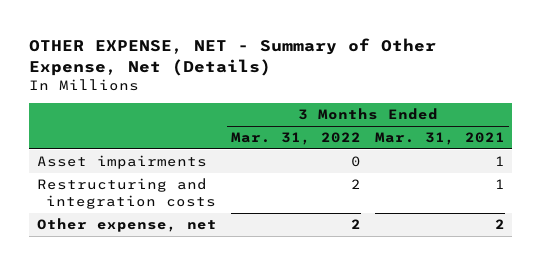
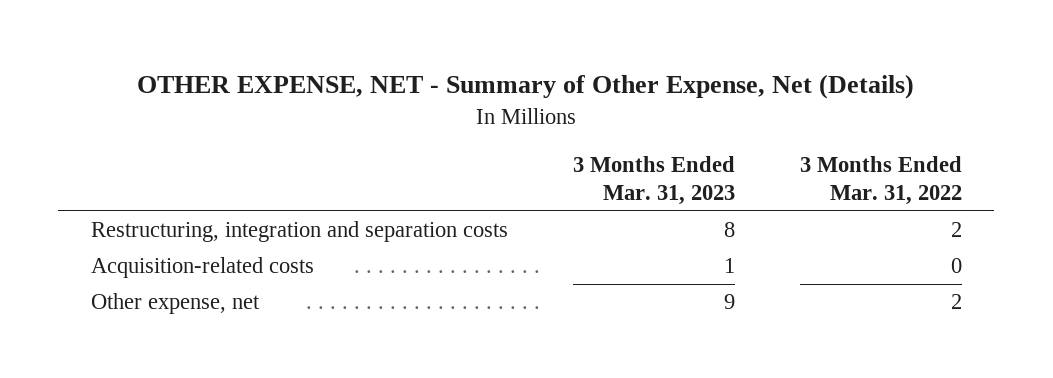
- | 3 Months Ended Mar. 31, 2022 | 3 Months Ended Mar. 31, 2021
+ | 3 Months Ended Mar. 31, 2023 | 3 Months Ended Mar. 31, 2022
- Asset impairments | 0 | 1
- Restructuring and integration costs | 2 | 1
+ Restructuring, integration and separation costs | 8 | 2
+ Acquisition-related costs | 1 | 0

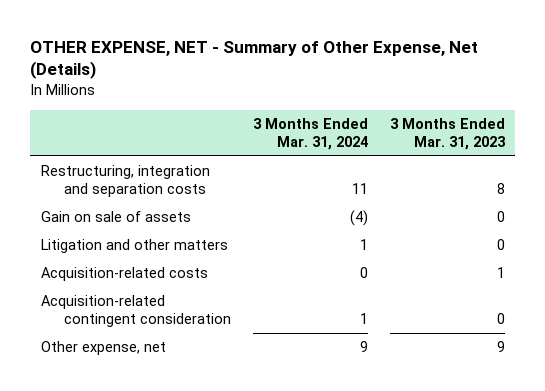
- | 3 Months Ended Mar. 31, 2023 | 3 Months Ended Mar. 31, 2022
+ | 3 Months Ended Mar. 31, 2024 | 3 Months Ended Mar. 31, 2023
+ Gain on sale of assets | (4) | 0
+ Litigation and other matters | 1 | 0
+ Acquisition-related contingent consideration | 1 | 0

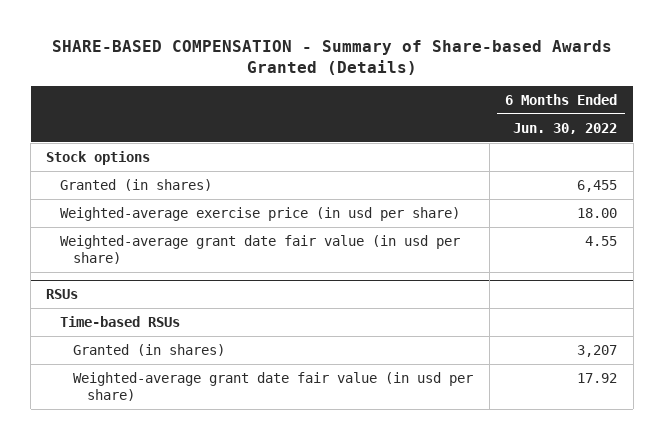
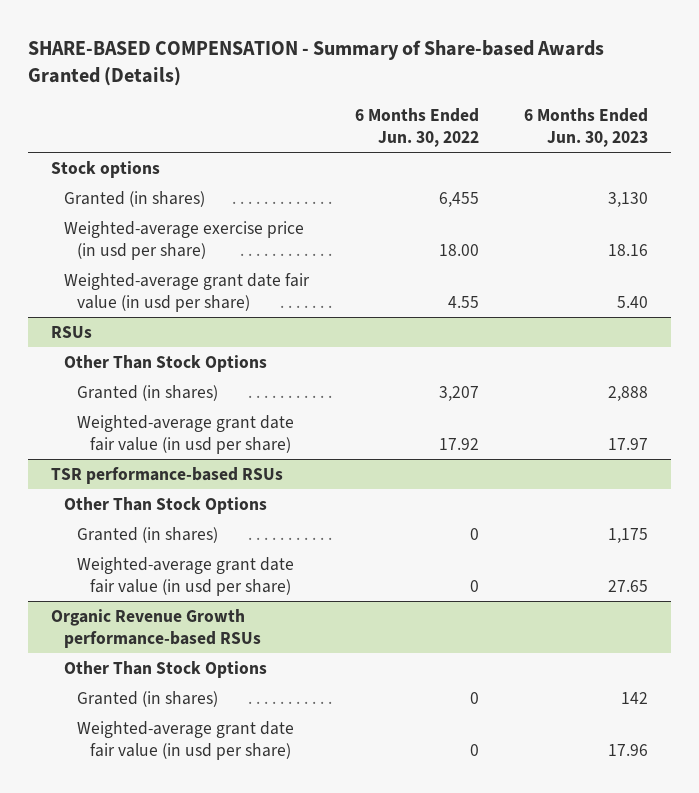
- | 6 Months Ended Jun. 30, 2022
+ | 6 Months Ended Jun. 30, 2022 | 6 Months Ended Jun. 30, 2023
@ RSUs
- Time-based RSUs
+ Other Than Stock Options
+ TSR performance-based RSUs
+ Other Than Stock Options
+ Granted (in shares) | 0 | 1,175
+ Weighted-average grant date fair value (in usd per share) | 0 | 27.65
+ Organic Revenue Growth performance-based RSUs
+ Other Than Stock Options
+ Granted (in shares) | 0 | 142
+ Weighted-average grant date fair value (in usd per share) | 0 | 17.96

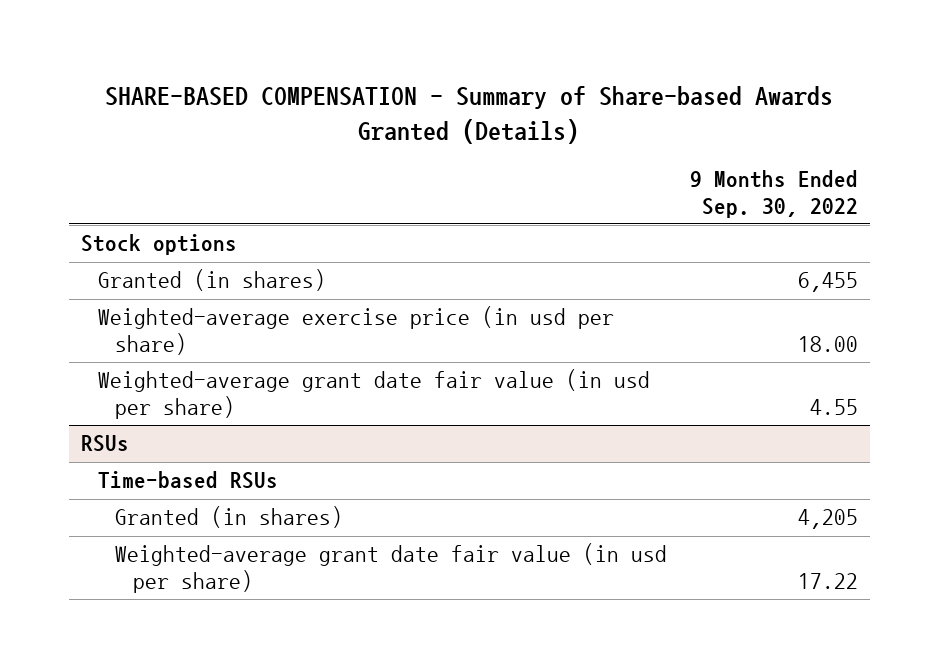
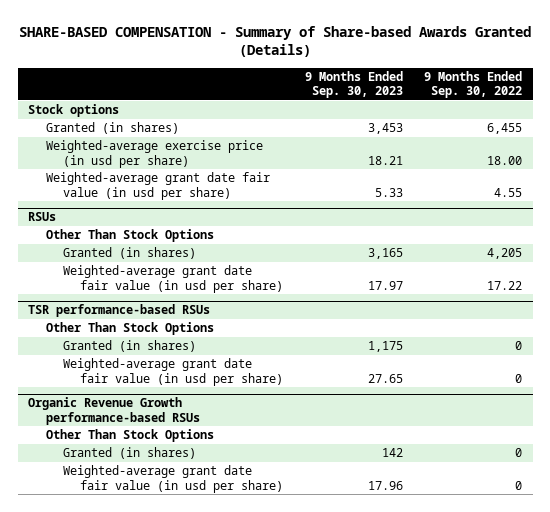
- | 9 Months Ended Sep. 30, 2022
+ | 9 Months Ended Sep. 30, 2023 | 9 Months Ended Sep. 30, 2022
@ RSUs
- Time-based RSUs
+ Other Than Stock Options
+ TSR performance-based RSUs
+ Other Than Stock Options
+ Granted (in shares) | 1,175 | 0
+ Weighted-average grant date fair value (in usd per share) | 27.65 | 0
+ Organic Revenue Growth performance-based RSUs
+ Other Than Stock Options
+ Granted (in shares) | 142 | 0
+ Weighted-average grant date fair value (in usd per share) | 17.96 | 0

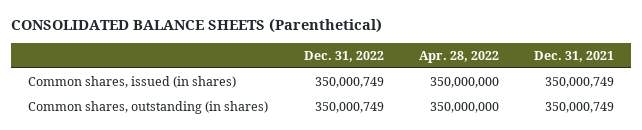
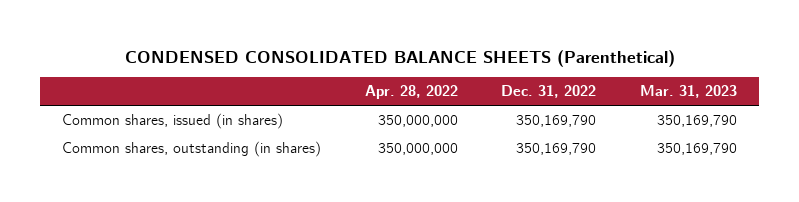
- CONSOLIDATED BALANCE SHEETS (Parenthetical)
+ CONDENSED CONSOLIDATED BALANCE SHEETS (Parenthetical)
- | Dec. 31, 2022 | Apr. 28, 2022 | Dec. 31, 2021
+ | Apr. 28, 2022 | Dec. 31, 2022 | Mar. 31, 2023
- Common shares, issued (in shares) | 350,000,749 | 350,000,000 | 350,000,749
- Common shares, outstanding (in shares) | 350,000,749 | 350,000,000 | 350,000,749
+ Common shares, issued (in shares) | 350,000,000 | 350,169,790 | 350,169,790
+ Common shares, outstanding (in shares) | 350,000,000 | 350,169,790 | 350,169,790

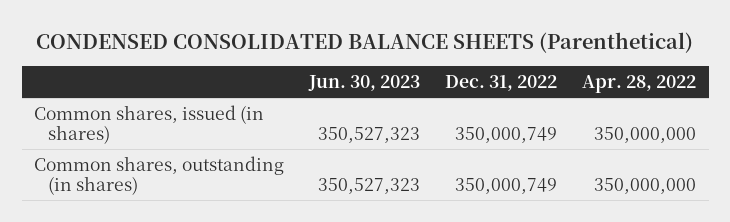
- | Apr. 28, 2022 | Dec. 31, 2022 | Mar. 31, 2023
+ | Jun. 30, 2023 | Dec. 31, 2022 | Apr. 28, 2022
- Common shares, issued (in shares) | 350,000,000 | 350,169,790 | 350,169,790
- Common shares, outstanding (in shares) | 350,000,000 | 350,169,790 | 350,169,790
+ Common shares, issued (in shares) | 350,527,323 | 350,000,749 | 350,000,000
+ Common shares, outstanding (in shares) | 350,527,323 | 350,000,749 | 350,000,000

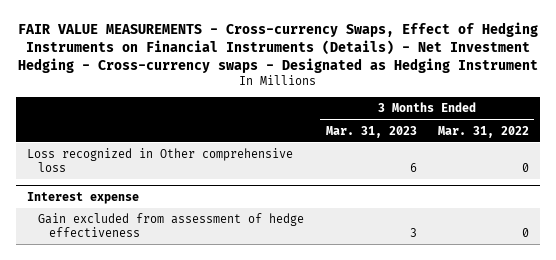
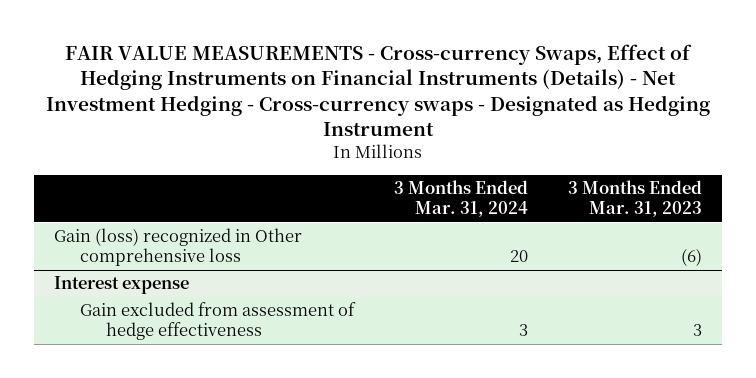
- | 3 Months Ended Mar. 31, 2023 | 3 Months Ended Mar. 31, 2022
+ | 3 Months Ended Mar. 31, 2024 | 3 Months Ended Mar. 31, 2023
- Loss recognized in Other comprehensive loss | 6 | 0
+ Gain (loss) recognized in Other comprehensive loss | 20 | (6)

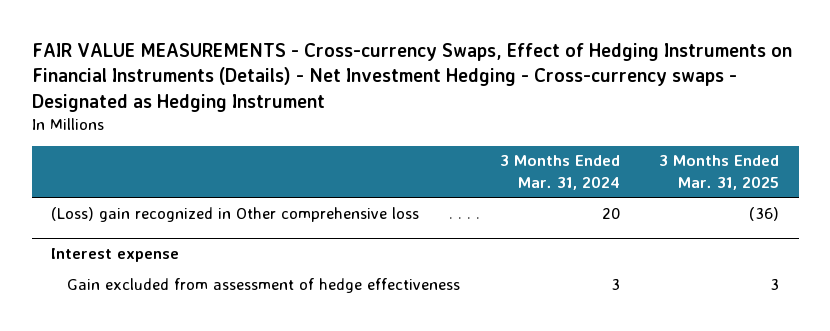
- | 3 Months Ended Mar. 31, 2024 | 3 Months Ended Mar. 31, 2023
+ | 3 Months Ended Mar. 31, 2024 | 3 Months Ended Mar. 31, 2025
- Gain (loss) recognized in Other comprehensive loss | 20 | (6)
+ (Loss) gain recognized in Other comprehensive loss | 20 | (36)

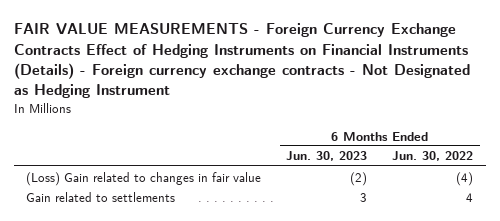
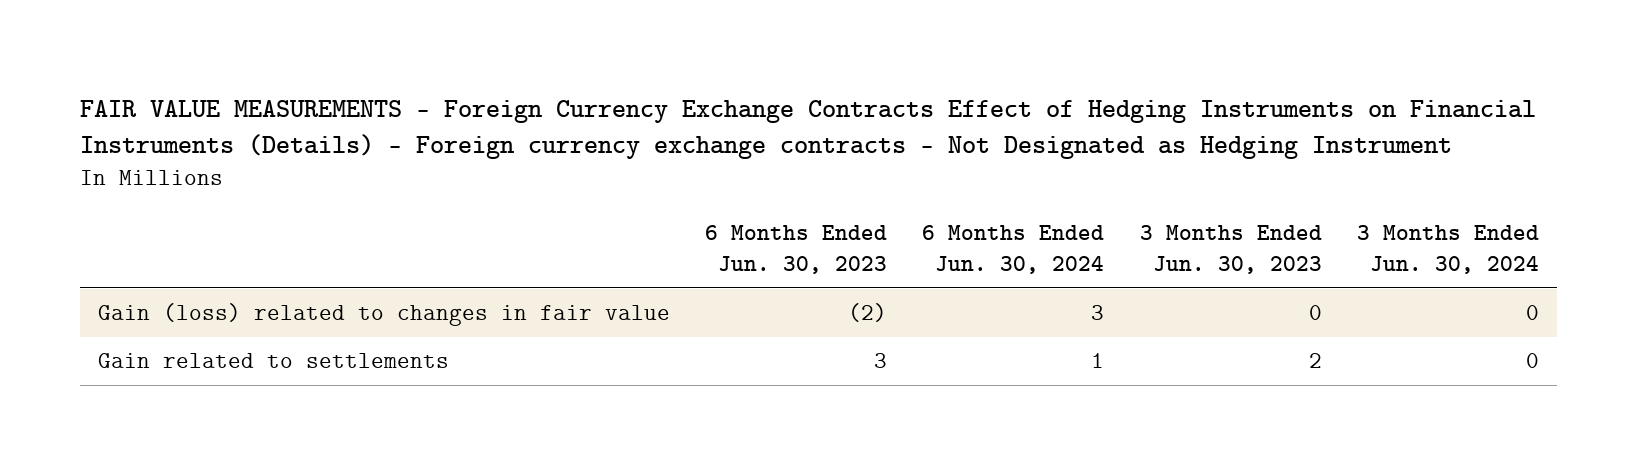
- | 6 Months Ended Jun. 30, 2023 | 6 Months Ended Jun. 30, 2022
+ | 6 Months Ended Jun. 30, 2023 | 6 Months Ended Jun. 30, 2024 | 3 Months Ended Jun. 30, 2023 | 3 Months Ended Jun. 30, 2024
- (Loss) Gain related to changes in fair value | (2) | (4)
+ Gain (loss) related to changes in fair value | (2) | 3 | 0 | 0

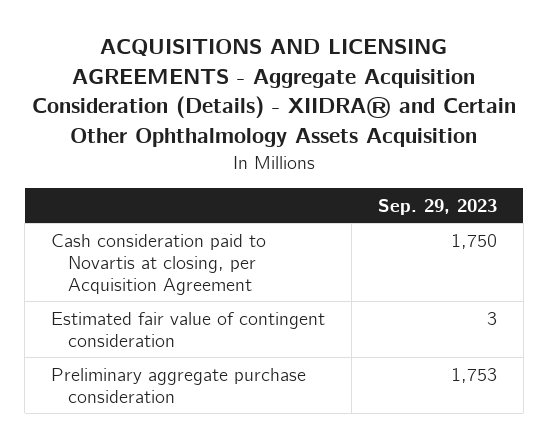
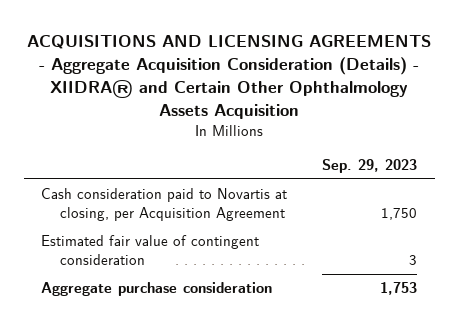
- Preliminary aggregate purchase consideration | 1,753
+ Aggregate purchase consideration | 1,753

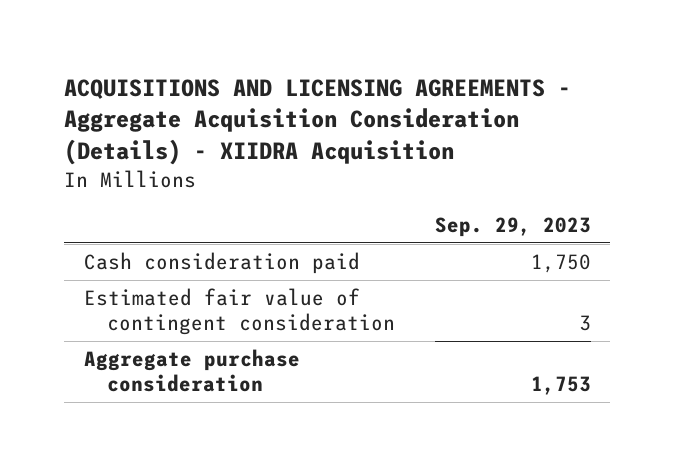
- ACQUISITIONS AND LICENSING AGREEMENTS - Aggregate Acquisition Consideration (Details) - XIIDRA® and Certain Other Ophthalmology Assets Acquisition
+ ACQUISITIONS AND LICENSING AGREEMENTS - Aggregate Acquisition Consideration (Details) - XIIDRA Acquisition
- Cash consideration paid to Novartis at closing, per Acquisition Agreement | 1,750
+ Cash consideration paid | 1,750

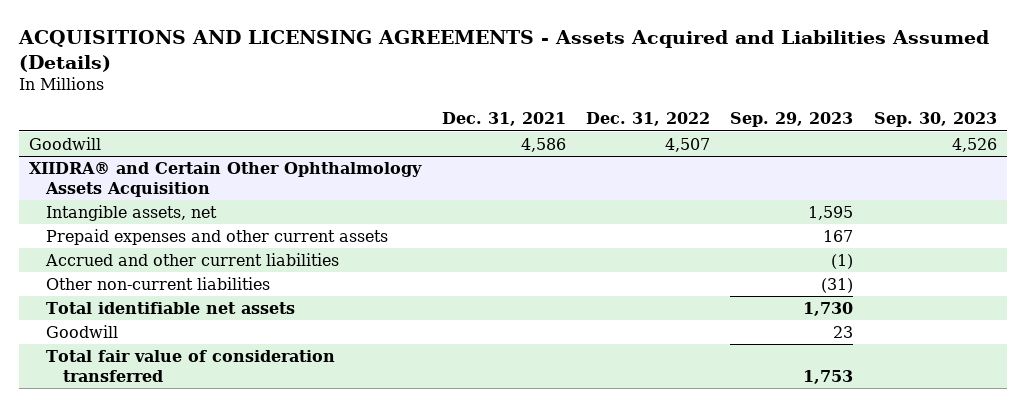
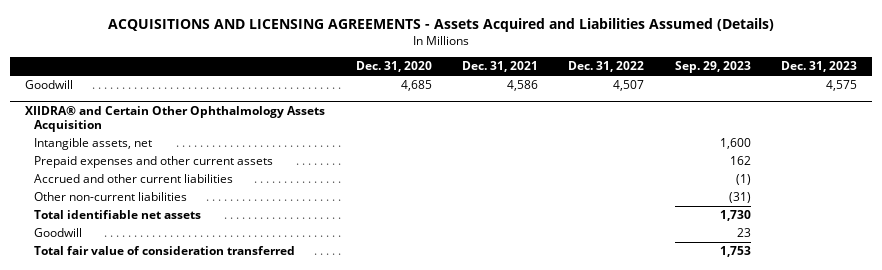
- | Dec. 31, 2021 | Dec. 31, 2022 | Sep. 29, 2023 | Sep. 30, 2023
+ | Dec. 31, 2020 | Dec. 31, 2021 | Dec. 31, 2022 | Sep. 29, 2023 | Dec. 31, 2023
@ XIIDRA® and Certain Other Ophthalmology Assets Acquisition
- Intangible assets, net | | | 1,595 |
- Prepaid expenses and other current assets | | | 167 |
+ Intangible assets, net | | | | 1,600 |
+ Prepaid expenses and other current assets | | | | 162 |

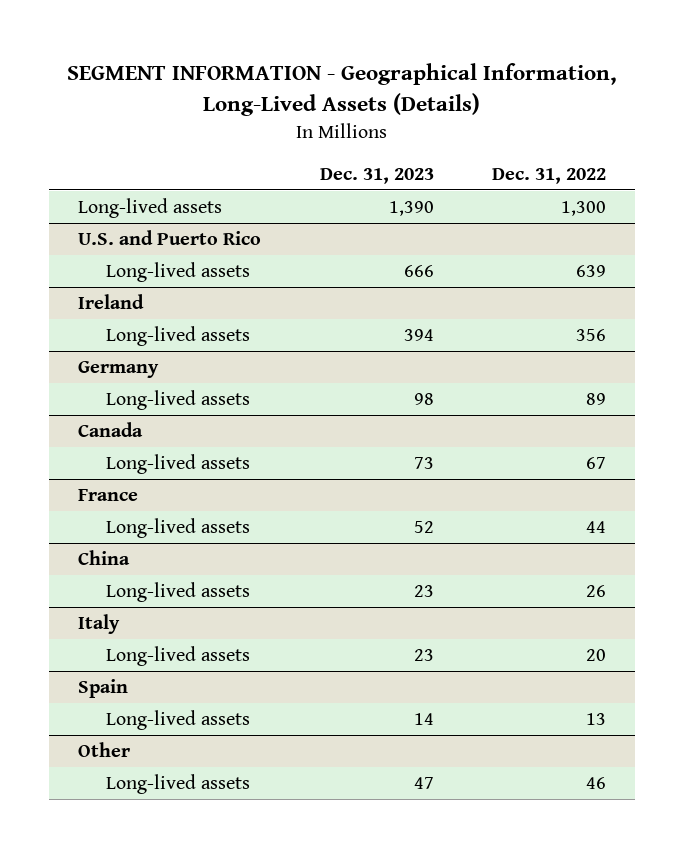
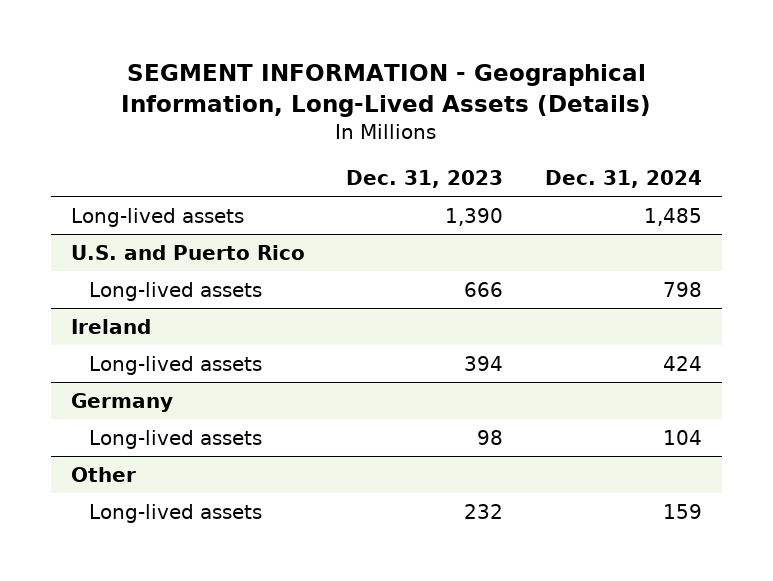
- | Dec. 31, 2023 | Dec. 31, 2022
+ | Dec. 31, 2023 | Dec. 31, 2024
- Canada
- Long-lived assets | 73 | 67
- France
- Long-lived assets | 52 | 44
- China
- Long-lived assets | 23 | 26
- Italy
- Long-lived assets | 23 | 20
- Spain
- Long-lived assets | 14 | 13
@ Other
- Long-lived assets | 47 | 46
+ Long-lived assets | 232 | 159

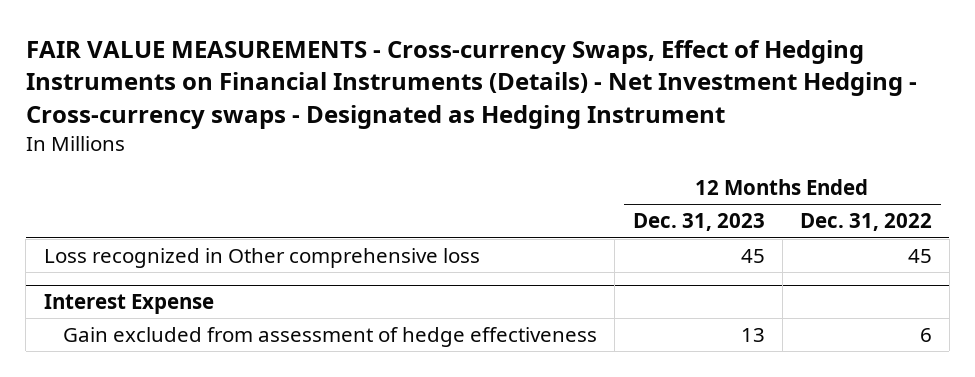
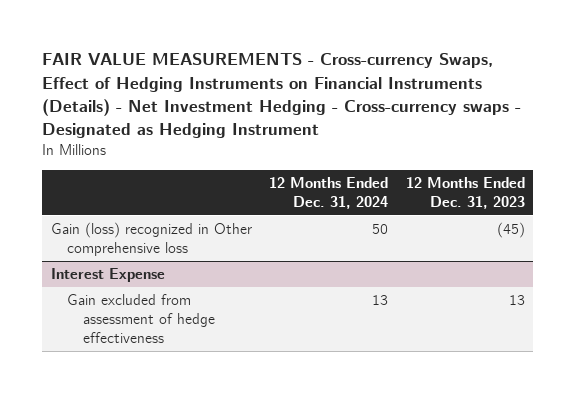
- | 12 Months Ended Dec. 31, 2023 | 12 Months Ended Dec. 31, 2022
+ | 12 Months Ended Dec. 31, 2024 | 12 Months Ended Dec. 31, 2023
- Loss recognized in Other comprehensive loss | 45 | 45
+ Gain (loss) recognized in Other comprehensive loss | 50 | (45)

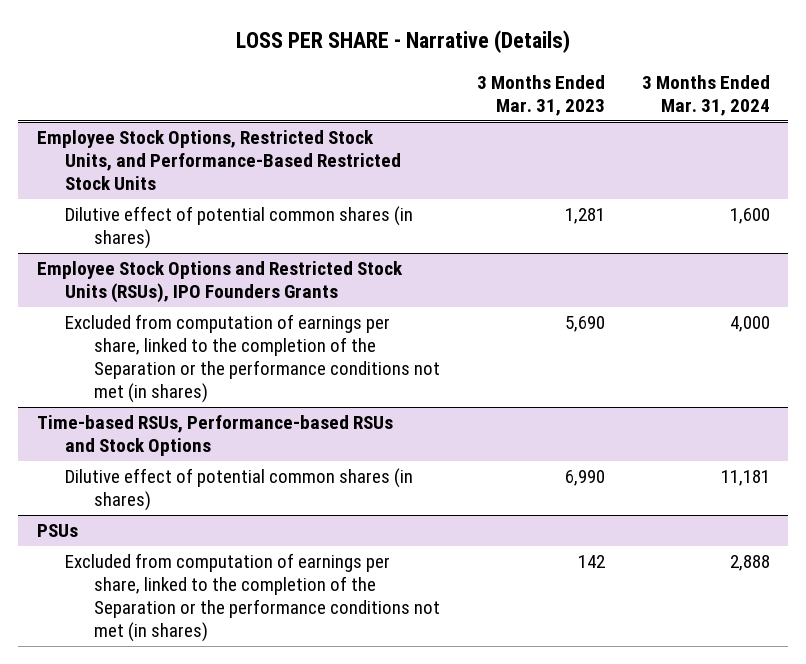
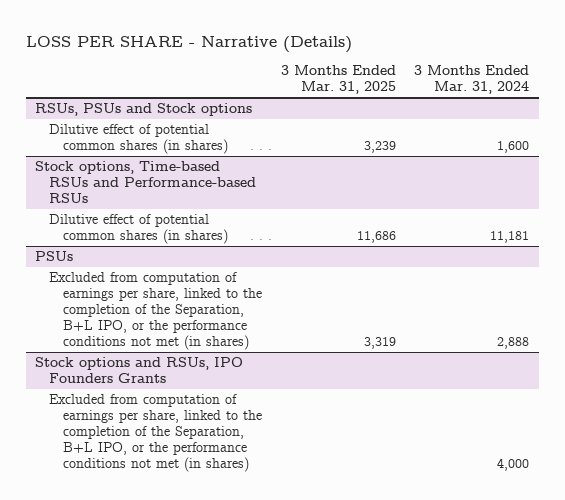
- | 3 Months Ended Mar. 31, 2023 | 3 Months Ended Mar. 31, 2024
+ | 3 Months Ended Mar. 31, 2025 | 3 Months Ended Mar. 31, 2024
- Employee Stock Options, Restricted Stock Units, and Performance-Based Restricted Stock Units
+ RSUs, PSUs and Stock options
- Employee Stock Options and Restricted Stock Units (RSUs), IPO Founders Grants
- Excluded from computation of earnings per share, linked to the completion of the Separation or the performance conditions not met (in shares) | 5,690 | 4,000
- Time-based RSUs, Performance-based RSUs and Stock Options
+ Stock options, Time-based RSUs and Performance-based RSUs
@ PSUs
- Excluded from computation of earnings per share, linked to the completion of the Separation or the performance conditions not met (in shares) | 142 | 2,888
+ Excluded from computation of earnings per share, linked to the completion of the Separation, B+L IPO, or the performance conditions not met (in shares) | 3,319 | 2,888
+ Stock options and RSUs, IPO Founders Grants
+ Excluded from computation of earnings per share, linked to the completion of the Separation, B+L IPO, or the performance conditions not met (in shares) | | 4,000

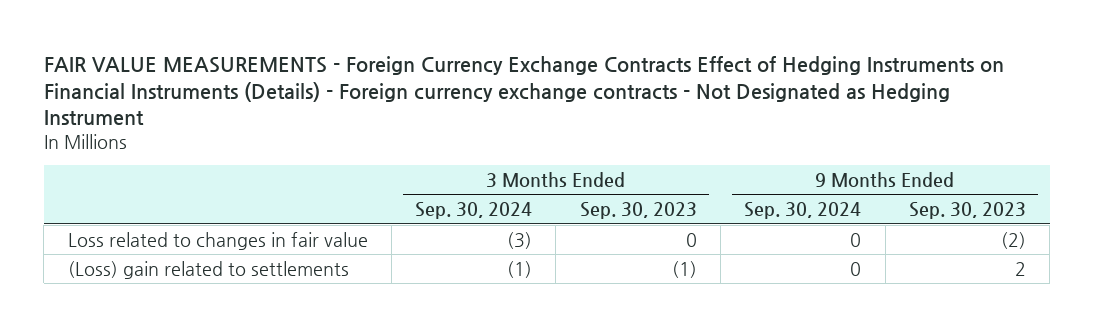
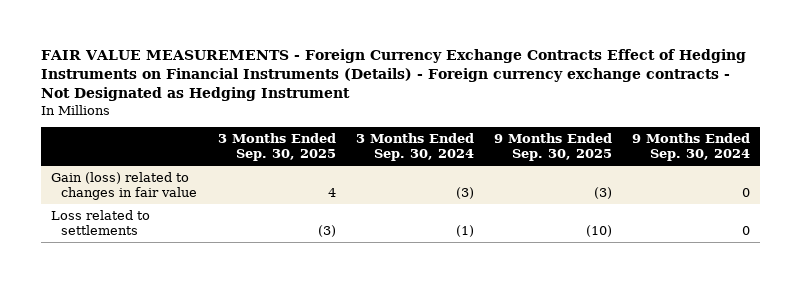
- | 3 Months Ended Sep. 30, 2024 | 3 Months Ended Sep. 30, 2023 | 9 Months Ended Sep. 30, 2024 | 9 Months Ended Sep. 30, 2023
+ | 3 Months Ended Sep. 30, 2025 | 3 Months Ended Sep. 30, 2024 | 9 Months Ended Sep. 30, 2025 | 9 Months Ended Sep. 30, 2024
- Loss related to changes in fair value | (3) | 0 | 0 | (2)
- (Loss) gain related to settlements | (1) | (1) | 0 | 2
+ Gain (loss) related to changes in fair value | 4 | (3) | (3) | 0
+ Loss related to settlements | (3) | (1) | (10) | 0

